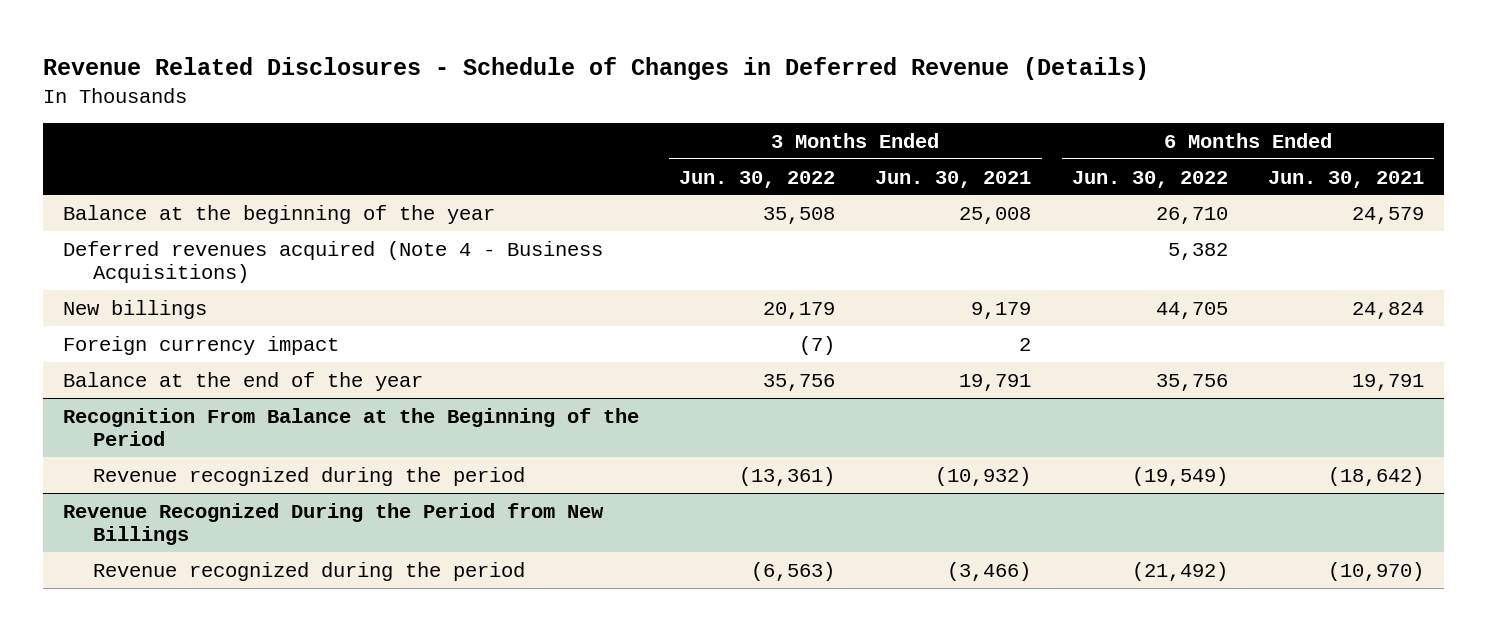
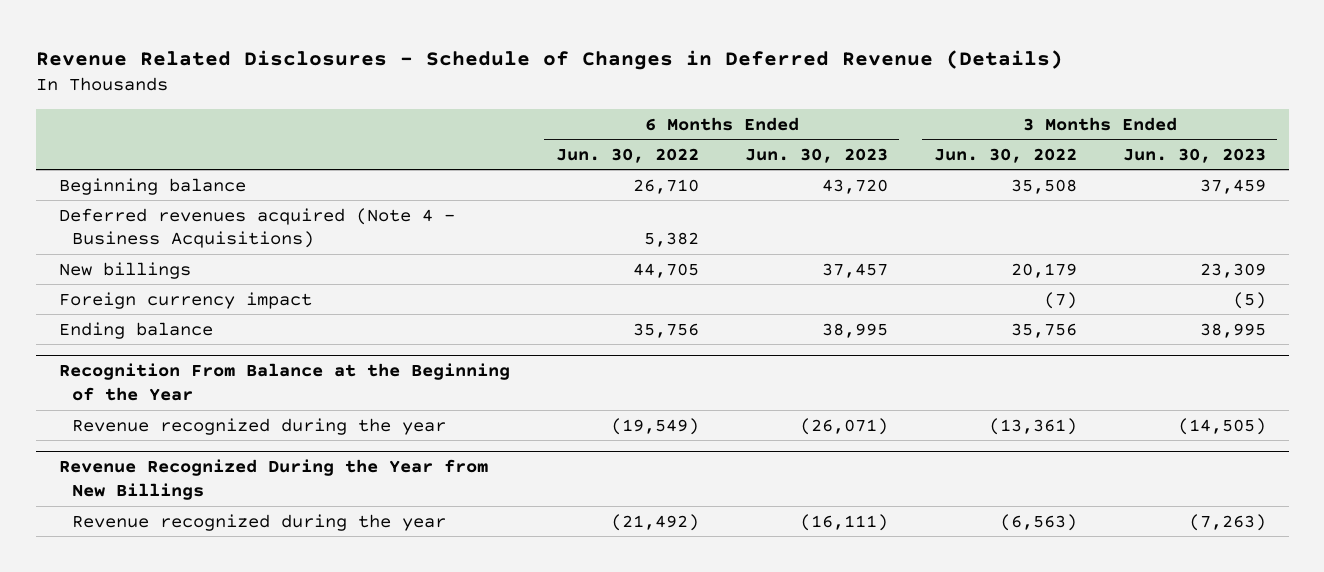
- | 3 Months Ended Jun. 30, 2022 | 3 Months Ended Jun. 30, 2021 | 6 Months Ended Jun. 30, 2022 | 6 Months Ended Jun. 30, 2021
+ | 6 Months Ended Jun. 30, 2022 | 6 Months Ended Jun. 30, 2023 | 3 Months Ended Jun. 30, 2022 | 3 Months Ended Jun. 30, 2023
- Balance at the beginning of the year | 35,508 | 25,008 | 26,710 | 24,579
+ Beginning balance | 26,710 | 43,720 | 35,508 | 37,459
- Balance at the end of the year | 35,756 | 19,791 | 35,756 | 19,791
- Recognition From Balance at the Beginning of the Period
- Revenue recognized during the period | (13,361) | (10,932) | (19,549) | (18,642)
- Revenue Recognized During the Period from New Billings
- Revenue recognized during the period | (6,563) | (3,466) | (21,492) | (10,970)
+ Ending balance | 35,756 | 38,995 | 35,756 | 38,995
+ Recognition From Balance at the Beginning of the Year
+ Revenue recognized during the year | (19,549) | (26,071) | (13,361) | (14,505)
+ Revenue Recognized During the Year from New Billings
+ Revenue recognized during the year | (21,492) | (16,111) | (6,563) | (7,263)

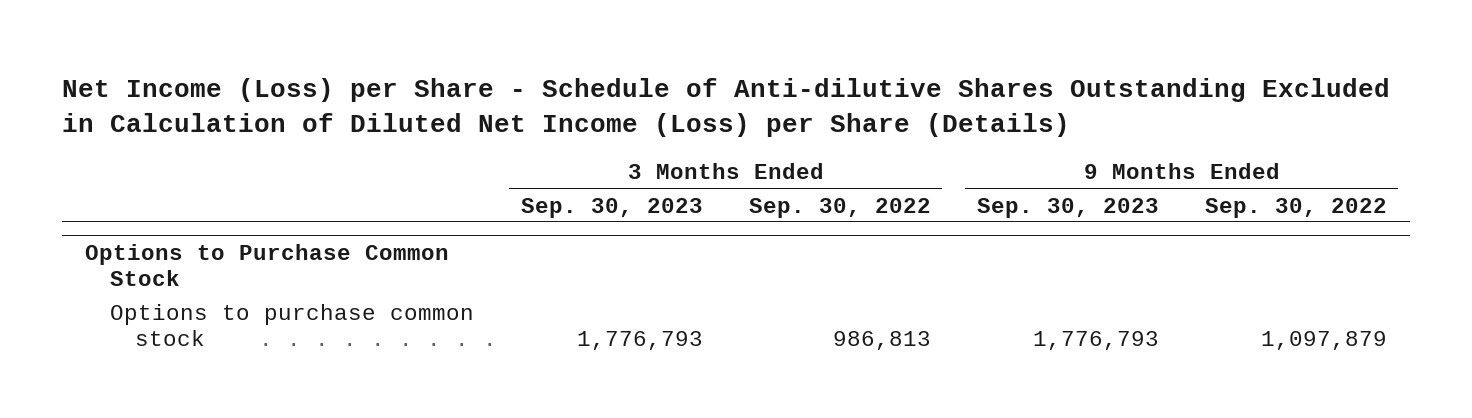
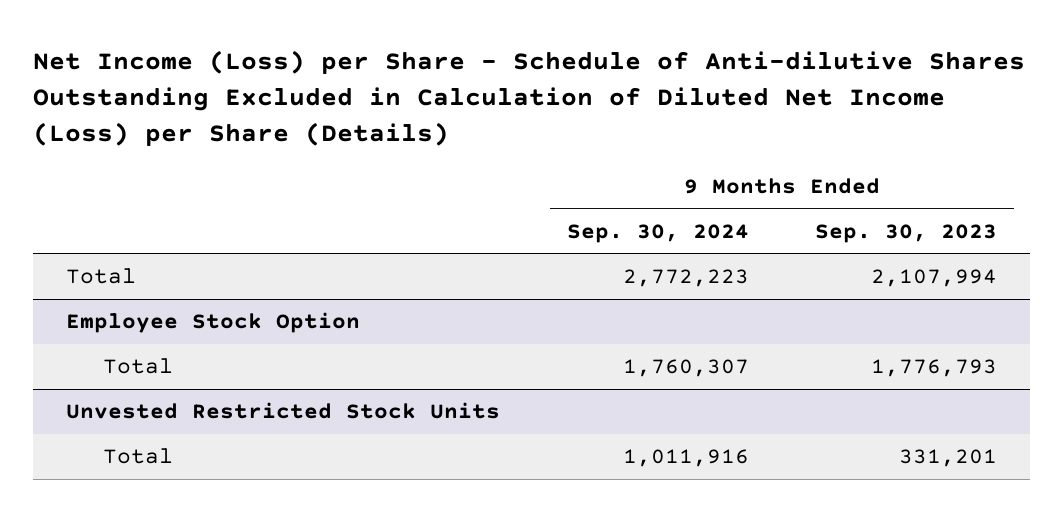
- | 3 Months Ended Sep. 30, 2023 | 3 Months Ended Sep. 30, 2022 | 9 Months Ended Sep. 30, 2023 | 9 Months Ended Sep. 30, 2022
+ | 9 Months Ended Sep. 30, 2024 | 9 Months Ended Sep. 30, 2023
- Options to Purchase Common Stock
- Options to purchase common stock | 1,776,793 | 986,813 | 1,776,793 | 1,097,879
+ Total | 2,772,223 | 2,107,994
+ Employee Stock Option
+ Total | 1,760,307 | 1,776,793
+ Unvested Restricted Stock Units
+ Total | 1,011,916 | 331,201

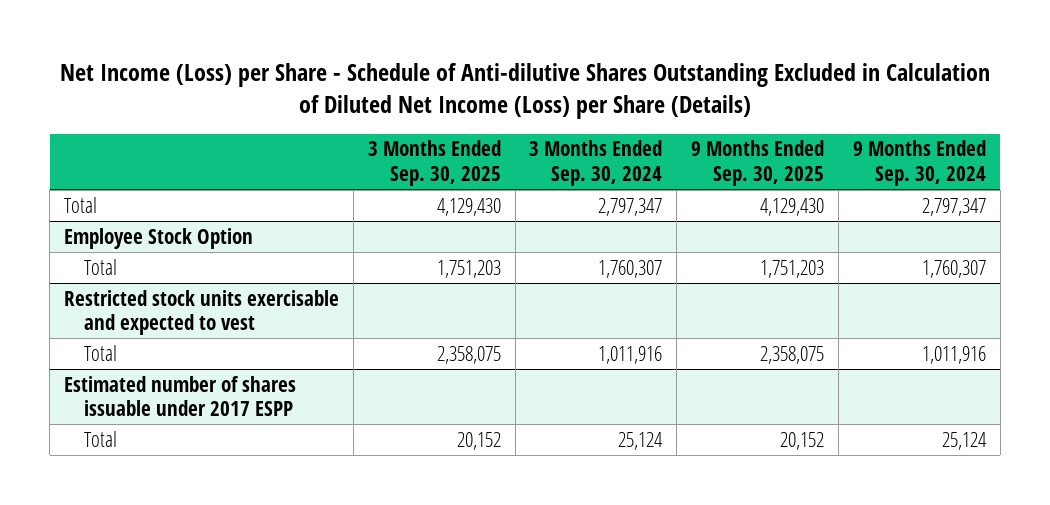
- | 9 Months Ended Sep. 30, 2024 | 9 Months Ended Sep. 30, 2023
+ | 3 Months Ended Sep. 30, 2025 | 3 Months Ended Sep. 30, 2024 | 9 Months Ended Sep. 30, 2025 | 9 Months Ended Sep. 30, 2024
- Total | 2,772,223 | 2,107,994
+ Total | 4,129,430 | 2,797,347 | 4,129,430 | 2,797,347
- Unvested Restricted Stock Units
+ Restricted stock units exercisable and expected to vest
+ Estimated number of shares issuable under 2017 ESPP
+ Total | 20,152 | 25,124 | 20,152 | 25,124

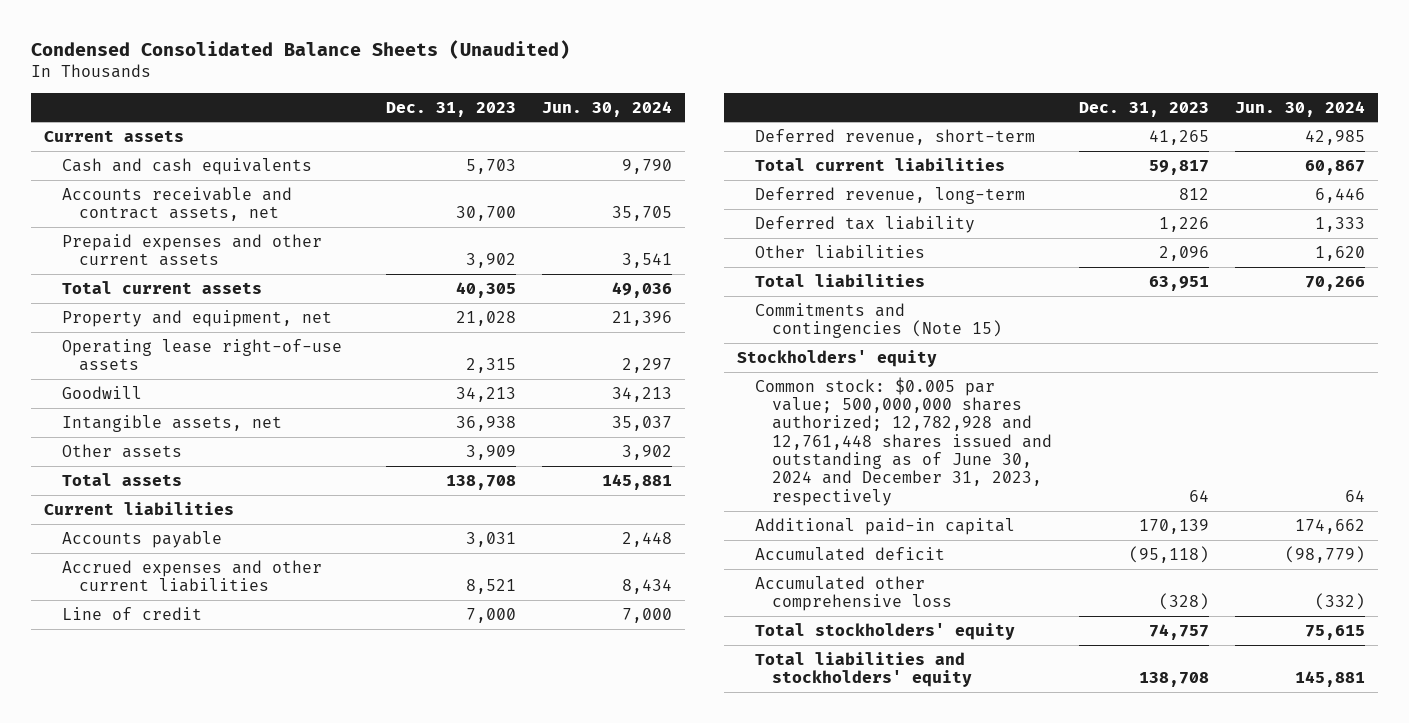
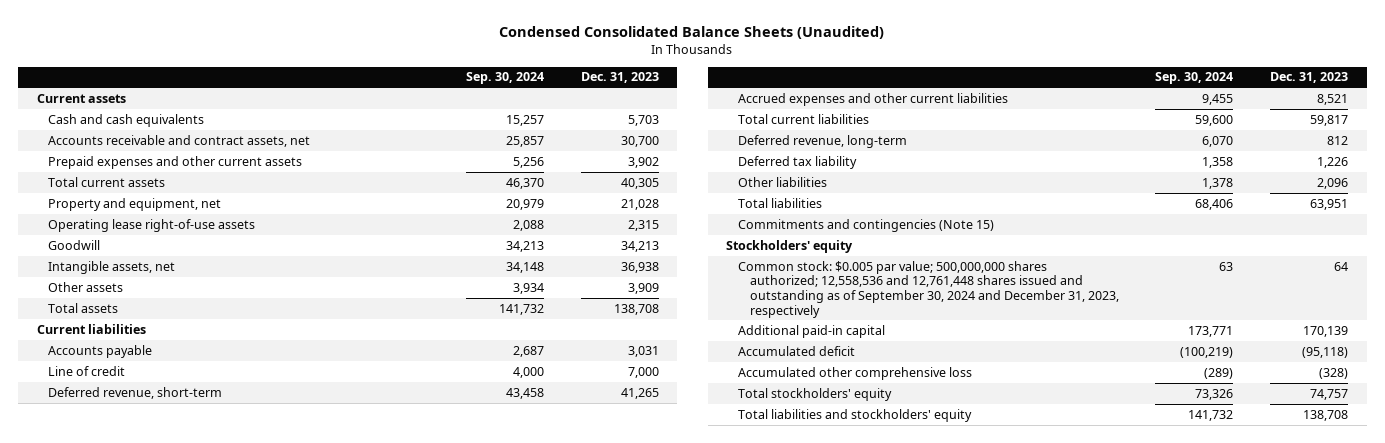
- | Dec. 31, 2023 | Jun. 30, 2024
+ | Sep. 30, 2024 | Dec. 31, 2023
moved down: Accrued expenses and other current liabilities | 9,455 | 8,521
- Common stock: $0.005 par value; 500,000,000 shares authorized; 12,782,928 and 12,761,448 shares issued and outstanding as of June 30, 2024 and December 31, 2023, respectively | 64 | 64
+ Common stock: $0.005 par value; 500,000,000 shares authorized; 12,558,536 and 12,761,448 shares issued and outstanding as of September 30, 2024 and December 31, 2023, respectively | 63 | 64

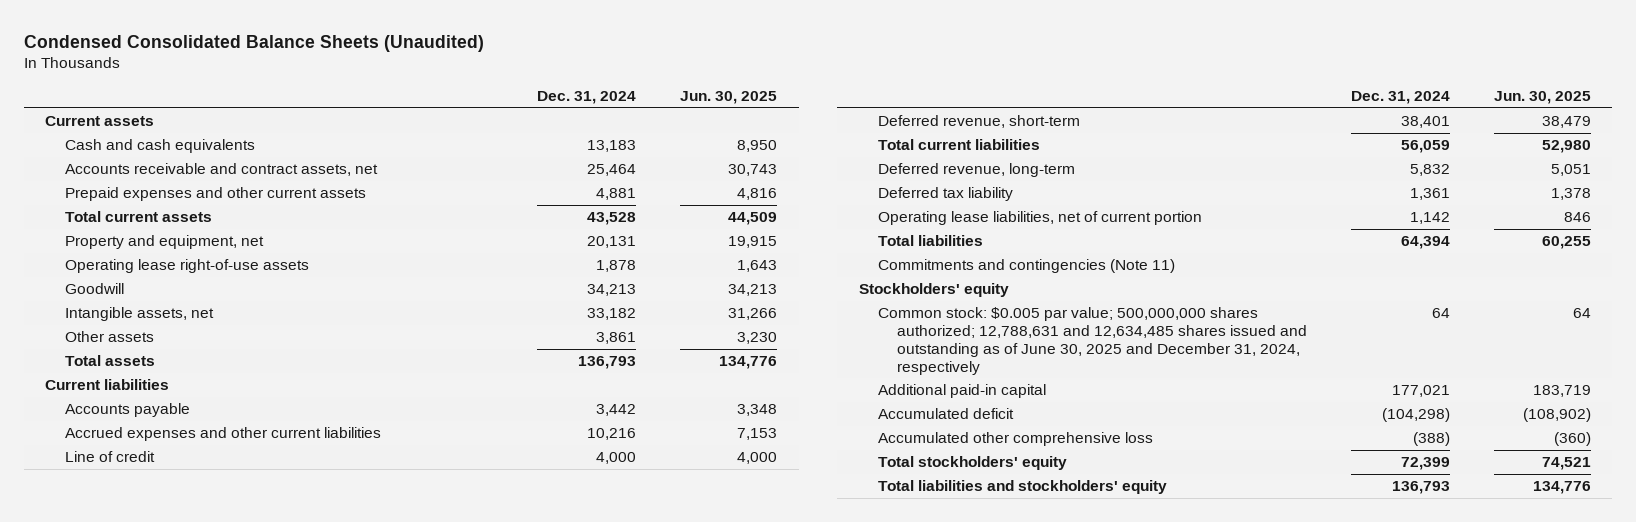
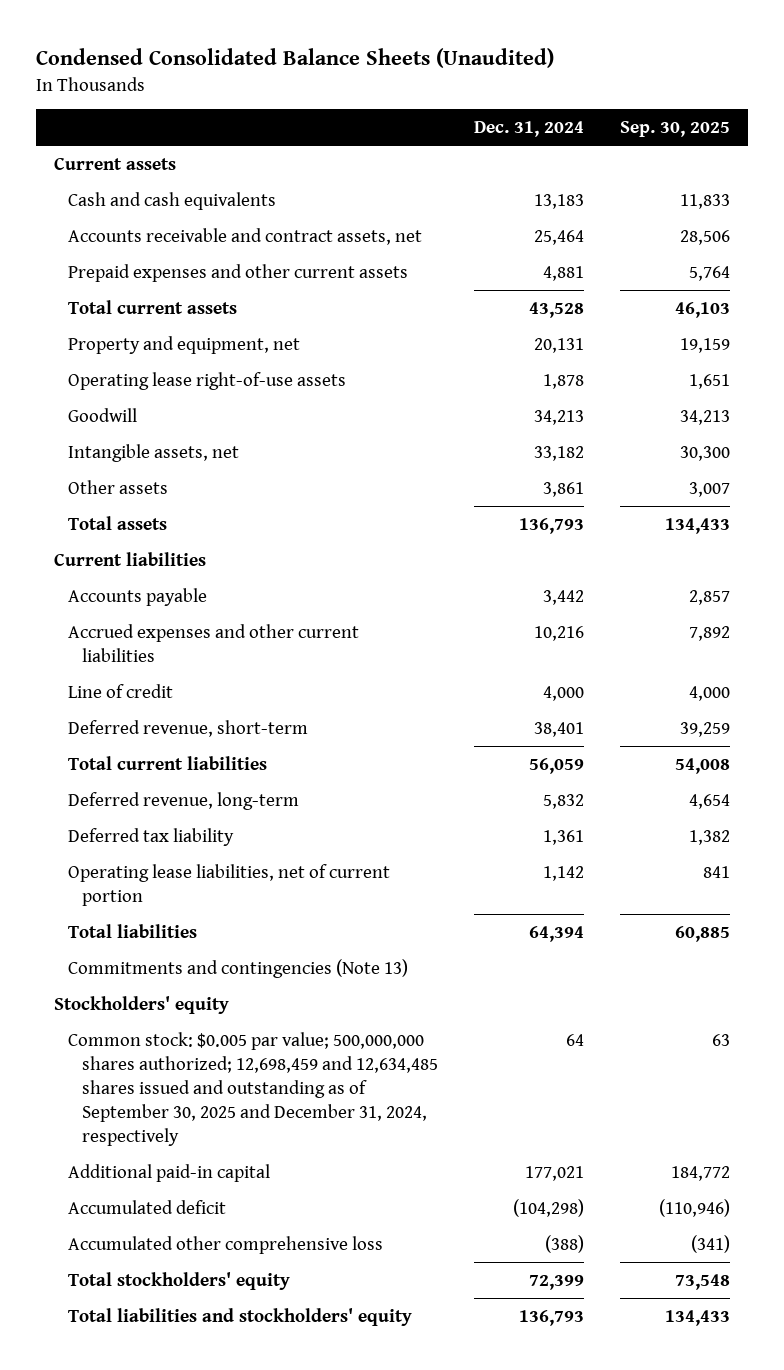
- | Dec. 31, 2024 | Jun. 30, 2025
+ | Dec. 31, 2024 | Sep. 30, 2025
- Commitments and contingencies (Note 11)
+ Commitments and contingencies (Note 13)
- Common stock: $0.005 par value; 500,000,000 shares authorized; 12,788,631 and 12,634,485 shares issued and outstanding as of June 30, 2025 and December 31, 2024, respectively | 64 | 64
+ Common stock: $0.005 par value; 500,000,000 shares authorized; 12,698,459 and 12,634,485 shares issued and outstanding as of September 30, 2025 and December 31, 2024, respectively | 64 | 63

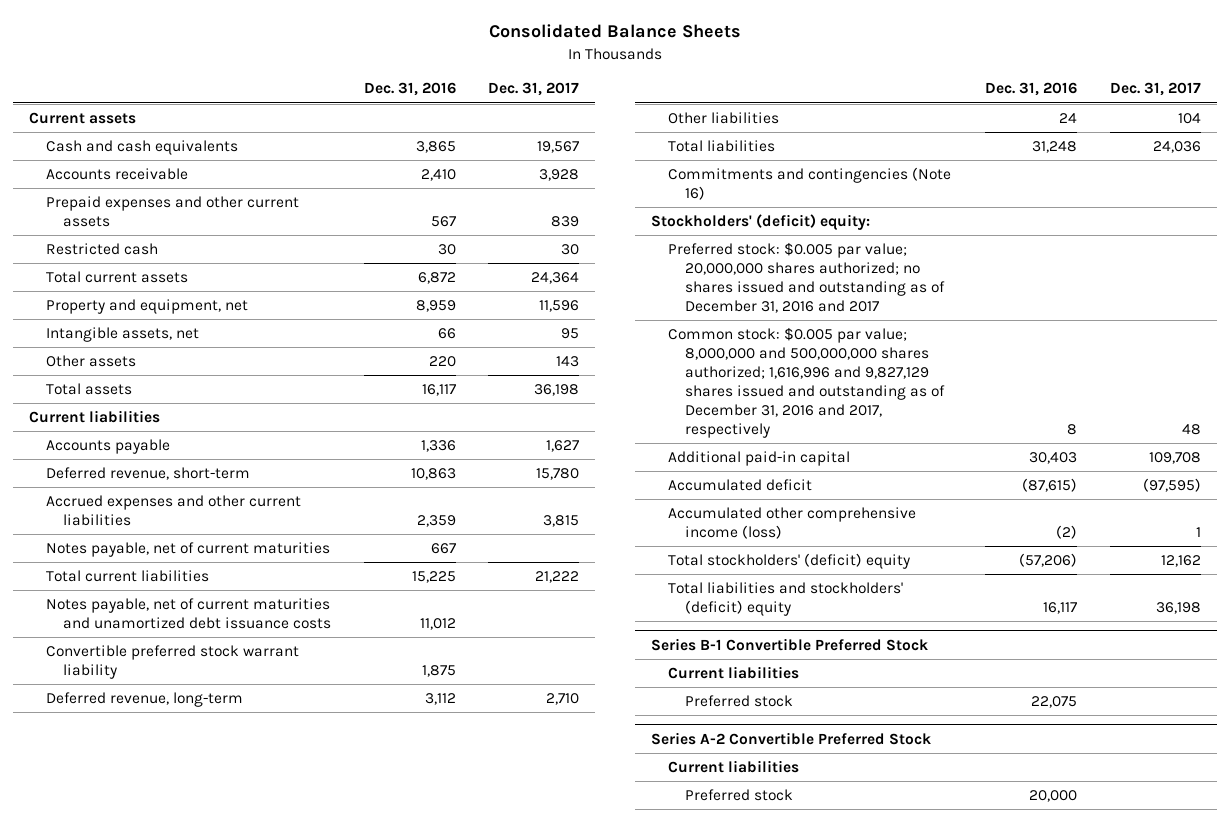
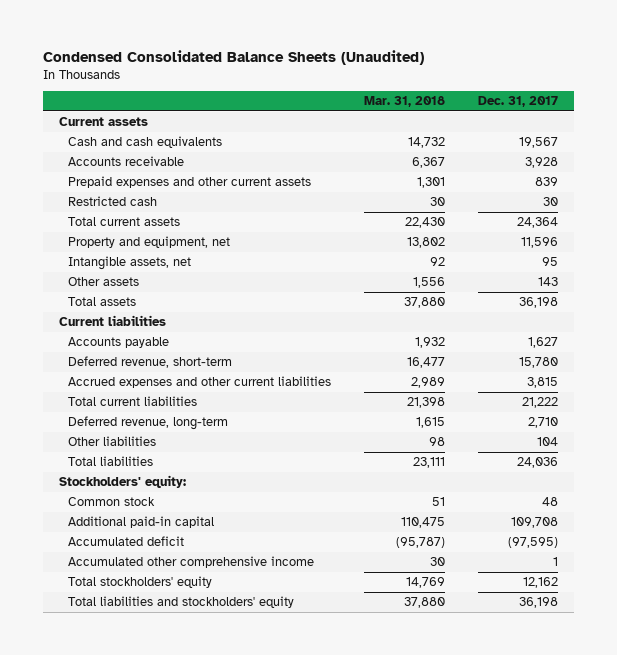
- Consolidated Balance Sheets
+ Condensed Consolidated Balance Sheets (Unaudited)
- | Dec. 31, 2016 | Dec. 31, 2017
+ | Mar. 31, 2018 | Dec. 31, 2017
- Notes payable, net of current maturities | 667 |
- Notes payable, net of current maturities and unamortized debt issuance costs | 11,012 |
- Convertible preferred stock warrant liability | 1,875 |
- Commitments and contingencies (Note 16)
- Stockholders' (deficit) equity:
- Preferred stock: $0.005 par value; 20,000,000 shares authorized; no shares issued and outstanding as of December 31, 2016 and 2017
- Common stock: $0.005 par value; 8,000,000 and 500,000,000 shares authorized; 1,616,996 and 9,827,129 shares issued and outstanding as of December 31, 2016 and 2017, respectively | 8 | 48
+ Stockholders' equity:
+ Common stock | 51 | 48
- Accumulated other comprehensive income (loss) | (2) | 1
- Total stockholders' (deficit) equity | (57,206) | 12,162
- Total liabilities and stockholders' (deficit) equity | 16,117 | 36,198
- Series B-1 Convertible Preferred Stock
- Current liabilities
- Preferred stock | 22,075 |
- Series A-2 Convertible Preferred Stock
- Current liabilities
- Preferred stock | 20,000 |
+ Accumulated other comprehensive income | 30 | 1
+ Total stockholders' equity | 14,769 | 12,162
+ Total liabilities and stockholders' equity | 37,880 | 36,198

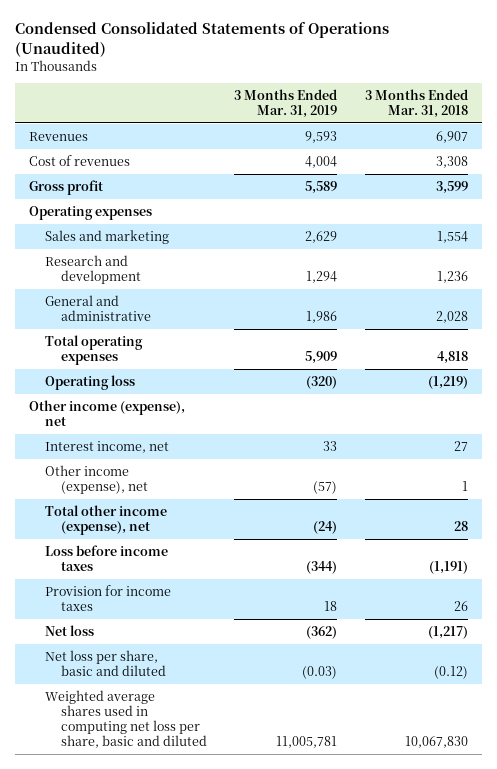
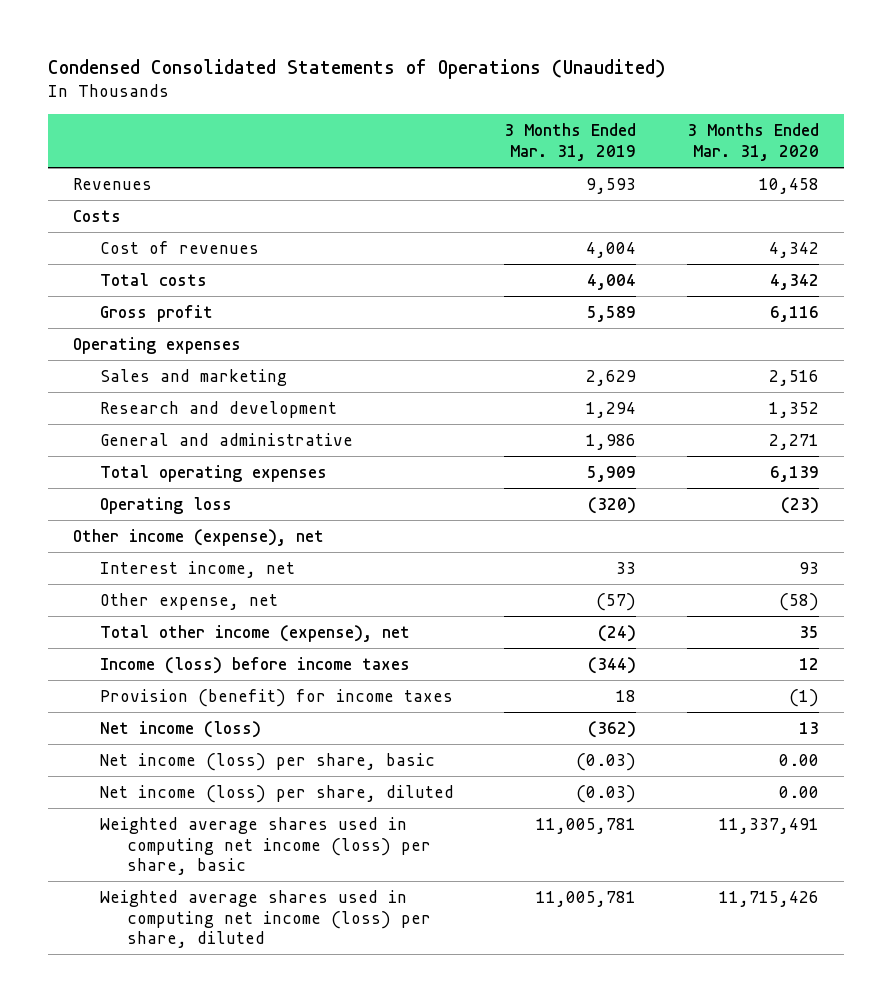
- | 3 Months Ended Mar. 31, 2019 | 3 Months Ended Mar. 31, 2018
+ | 3 Months Ended Mar. 31, 2019 | 3 Months Ended Mar. 31, 2020
+ Costs
+ Total costs | 4,004 | 4,342
- Other income (expense), net | (57) | 1
+ Other expense, net | (57) | (58)
- Loss before income taxes | (344) | (1,191)
- Provision for income taxes | 18 | 26
- Net loss | (362) | (1,217)
- Net loss per share, basic and diluted | (0.03) | (0.12)
- Weighted average shares used in computing net loss per share, basic and diluted | 11,005,781 | 10,067,830
+ Income (loss) before income taxes | (344) | 12
+ Provision (benefit) for income taxes | 18 | (1)
+ Net income (loss) | (362) | 13
+ Net income (loss) per share, basic | (0.03) | 0.00
+ Net income (loss) per share, diluted | (0.03) | 0.00
+ Weighted average shares used in computing net income (loss) per share, basic | 11,005,781 | 11,337,491
+ Weighted average shares used in computing net income (loss) per share, diluted | 11,005,781 | 11,715,426

